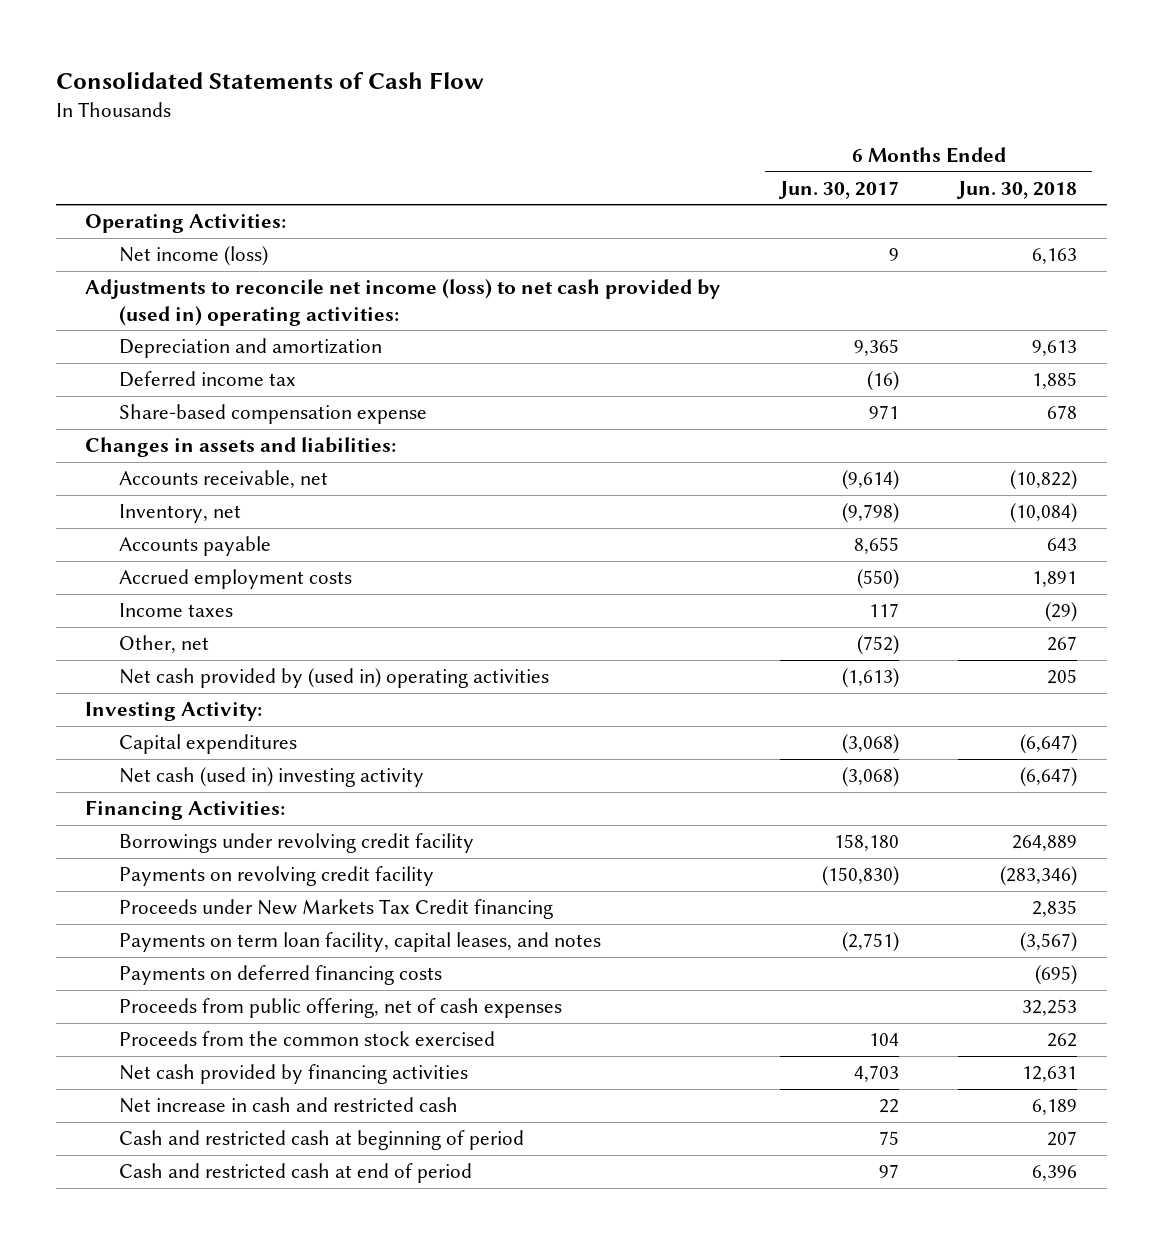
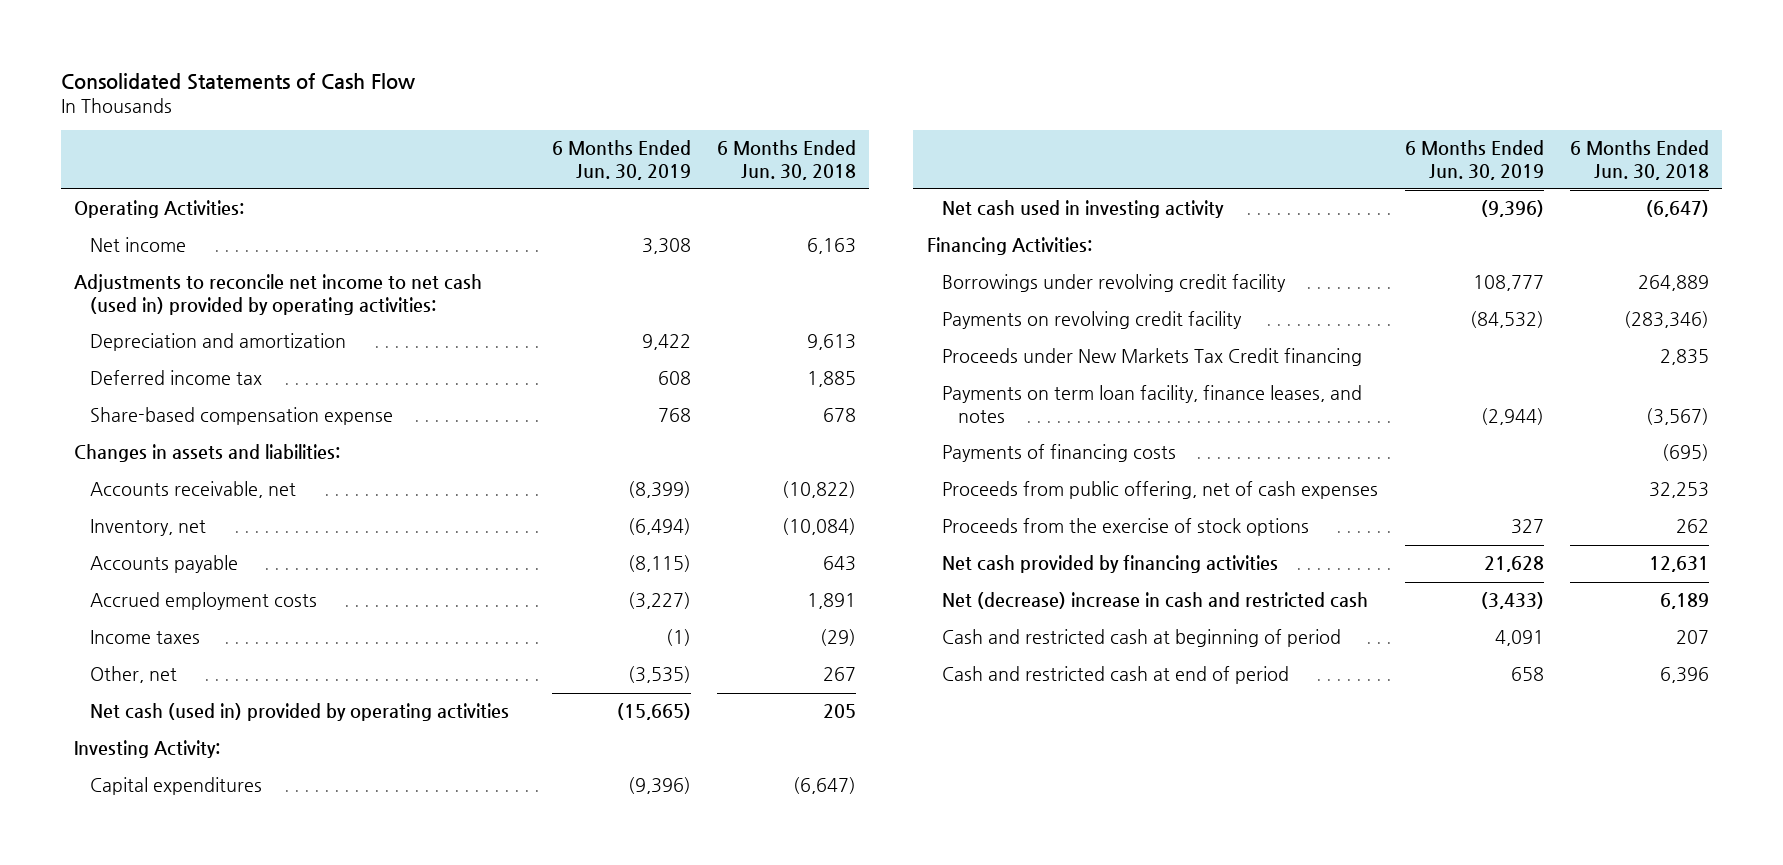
- | 6 Months Ended Jun. 30, 2017 | 6 Months Ended Jun. 30, 2018
+ | 6 Months Ended Jun. 30, 2019 | 6 Months Ended Jun. 30, 2018
- Net income (loss) | 9 | 6,163
- Adjustments to reconcile net income (loss) to net cash provided by (used in) operating activities:
+ Net income | 3,308 | 6,163
+ Adjustments to reconcile net income to net cash (used in) provided by operating activities:
- Net cash provided by (used in) operating activities | (1,613) | 205
+ Net cash (used in) provided by operating activities | (15,665) | 205
- Net cash (used in) investing activity | (3,068) | (6,647)
+ Net cash used in investing activity | (9,396) | (6,647)
- Payments on term loan facility, capital leases, and notes | (2,751) | (3,567)
- Payments on deferred financing costs | | (695)
+ Payments on term loan facility, finance leases, and notes | (2,944) | (3,567)
+ Payments of financing costs | | (695)
- Proceeds from the common stock exercised | 104 | 262
+ Proceeds from the exercise of stock options | 327 | 262
- Net increase in cash and restricted cash | 22 | 6,189
+ Net (decrease) increase in cash and restricted cash | (3,433) | 6,189

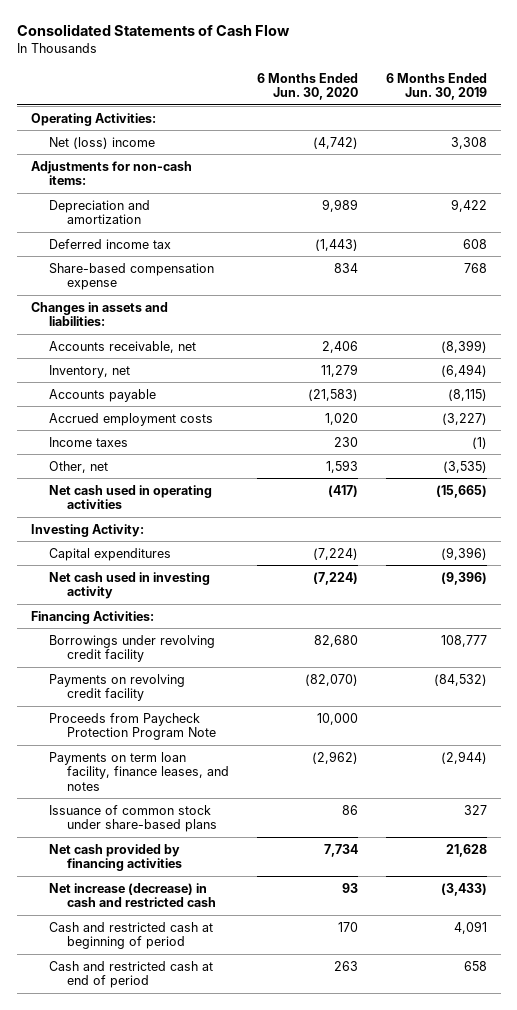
- | 6 Months Ended Jun. 30, 2019 | 6 Months Ended Jun. 30, 2018
+ | 6 Months Ended Jun. 30, 2020 | 6 Months Ended Jun. 30, 2019
- Net income | 3,308 | 6,163
- Adjustments to reconcile net income to net cash (used in) provided by operating activities:
+ Net (loss) income | (4,742) | 3,308
+ Adjustments for non-cash items:
- Net cash (used in) provided by operating activities | (15,665) | 205
+ Net cash used in operating activities | (417) | (15,665)
- Proceeds under New Markets Tax Credit financing | | 2,835
+ Proceeds from Paycheck Protection Program Note | 10,000 |
- Payments of financing costs | | (695)
- Proceeds from public offering, net of cash expenses | | 32,253
- Proceeds from the exercise of stock options | 327 | 262
+ Issuance of common stock under share-based plans | 86 | 327
- Net (decrease) increase in cash and restricted cash | (3,433) | 6,189
+ Net increase (decrease) in cash and restricted cash | 93 | (3,433)

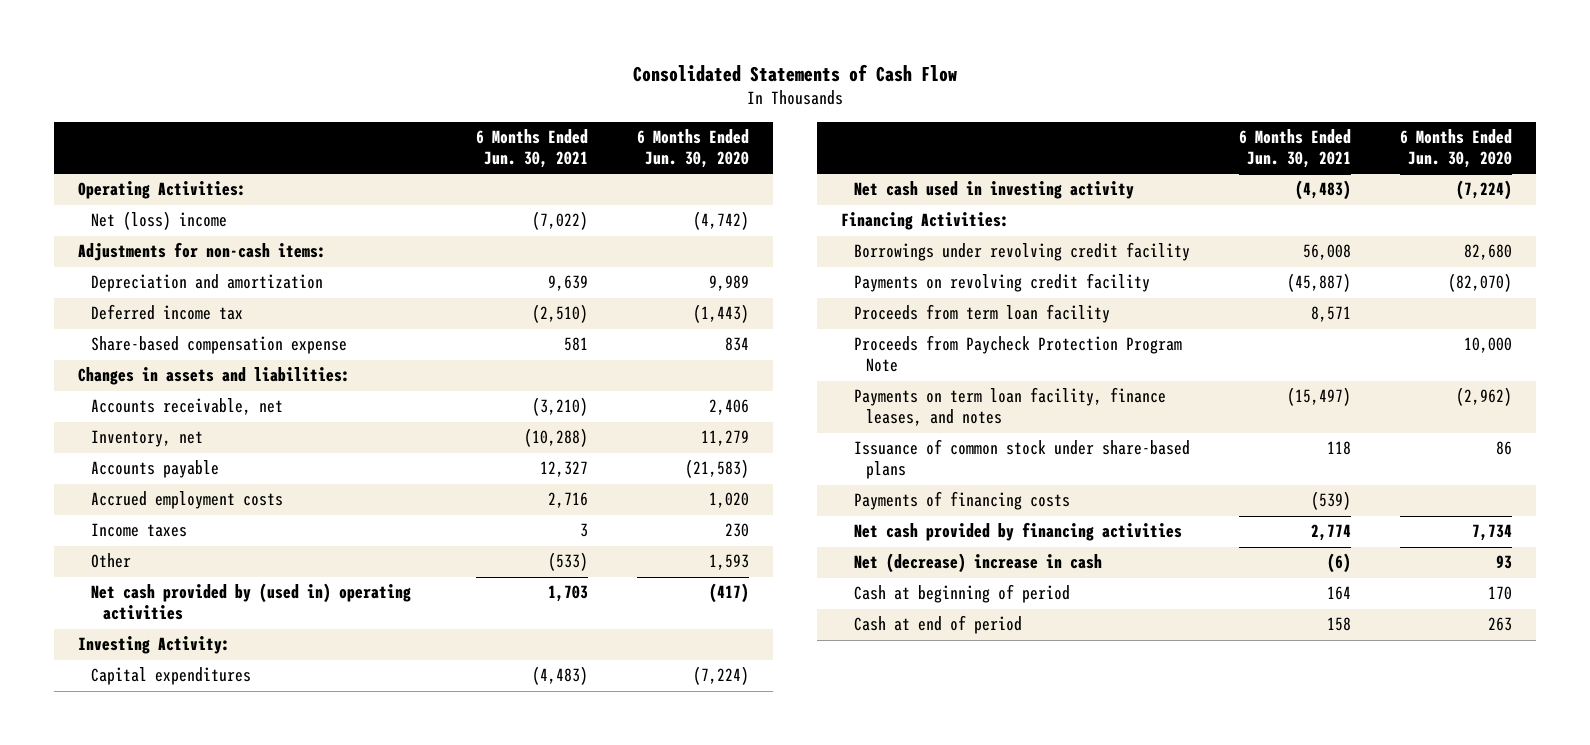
- | 6 Months Ended Jun. 30, 2020 | 6 Months Ended Jun. 30, 2019
+ | 6 Months Ended Jun. 30, 2021 | 6 Months Ended Jun. 30, 2020
- Other, net | 1,593 | (3,535)
- Net cash used in operating activities | (417) | (15,665)
+ Other | (533) | 1,593
+ Net cash provided by (used in) operating activities | 1,703 | (417)
+ Proceeds from term loan facility | 8,571 |
+ Payments of financing costs | (539) |
- Net increase (decrease) in cash and restricted cash | 93 | (3,433)
- Cash and restricted cash at beginning of period | 170 | 4,091
- Cash and restricted cash at end of period | 263 | 658
+ Net (decrease) increase in cash | (6) | 93
+ Cash at beginning of period | 164 | 170
+ Cash at end of period | 158 | 263

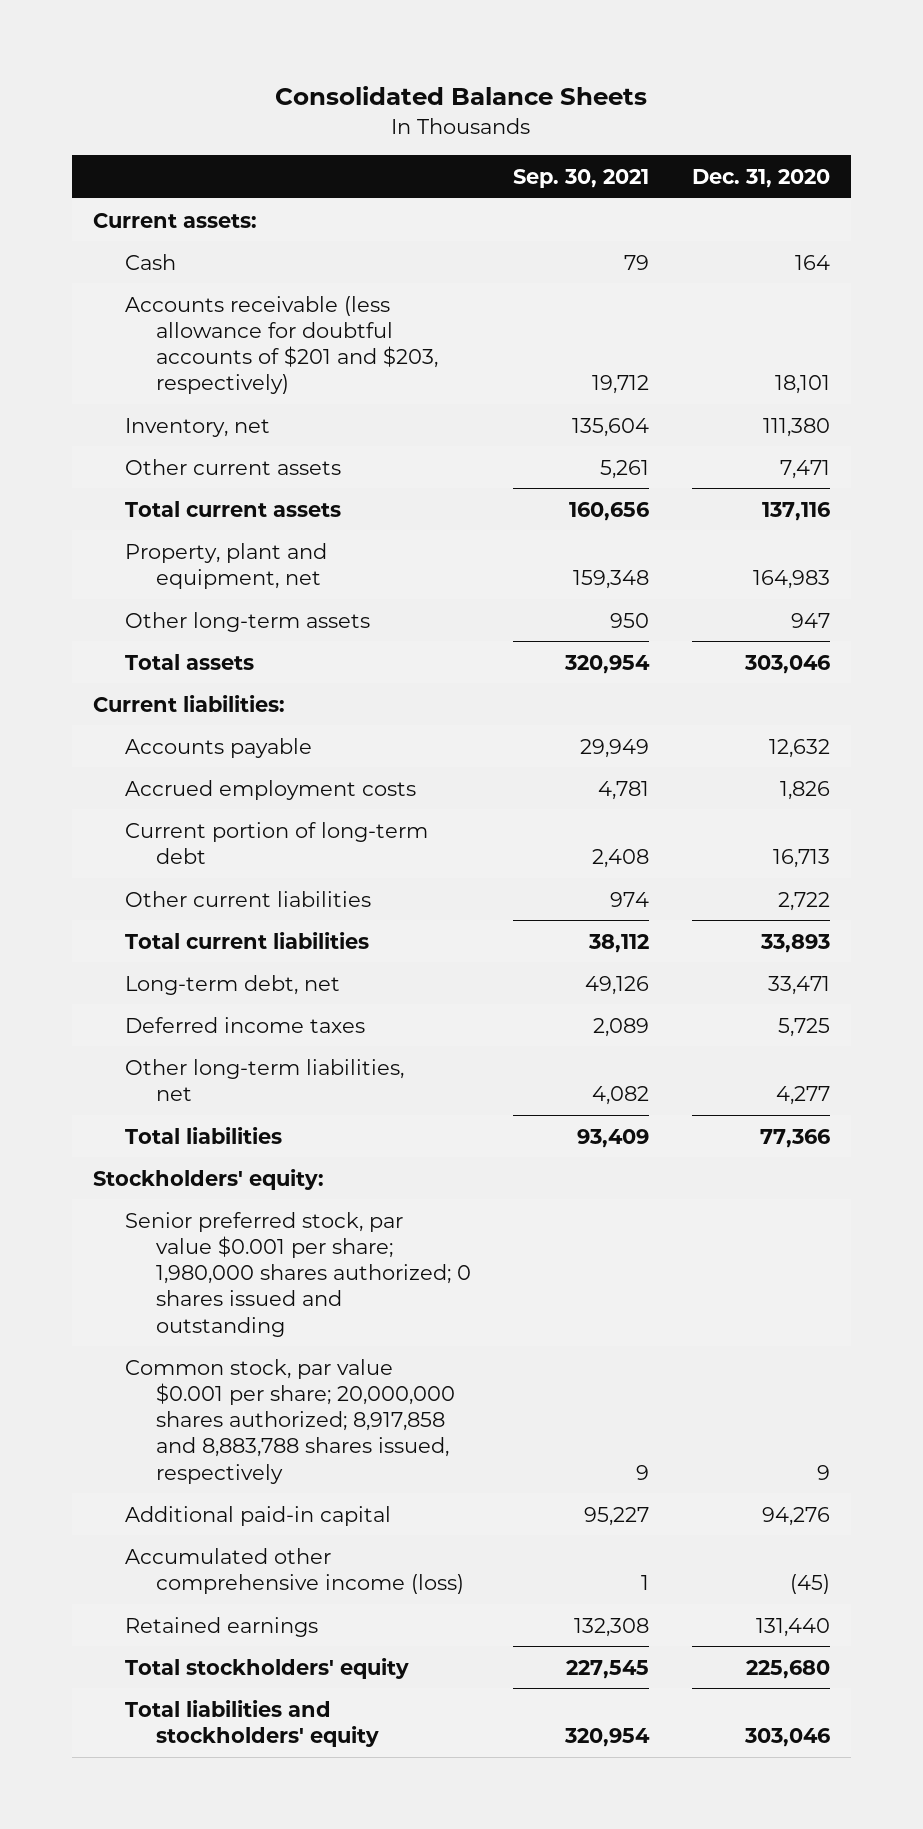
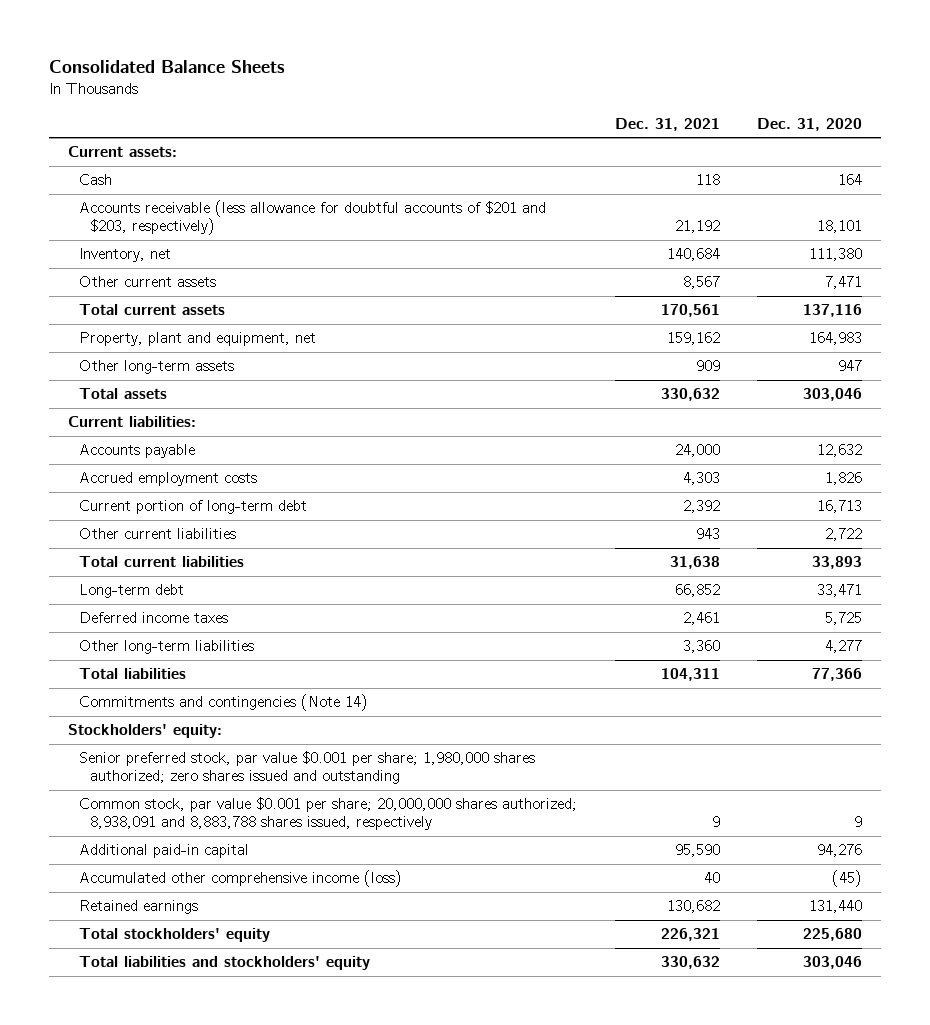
- | Sep. 30, 2021 | Dec. 31, 2020
+ | Dec. 31, 2021 | Dec. 31, 2020
- Long-term debt, net | 49,126 | 33,471
+ Long-term debt | 66,852 | 33,471
- Other long-term liabilities, net | 4,082 | 4,277
+ Other long-term liabilities | 3,360 | 4,277
+ Commitments and contingencies (Note 14)
- Senior preferred stock, par value $0.001 per share; 1,980,000 shares authorized; 0 shares issued and outstanding
- Common stock, par value $0.001 per share; 20,000,000 shares authorized; 8,917,858 and 8,883,788 shares issued, respectively | 9 | 9
+ Senior preferred stock, par value $0.001 per share; 1,980,000 shares authorized; zero shares issued and outstanding
+ Common stock, par value $0.001 per share; 20,000,000 shares authorized; 8,938,091 and 8,883,788 shares issued, respectively | 9 | 9

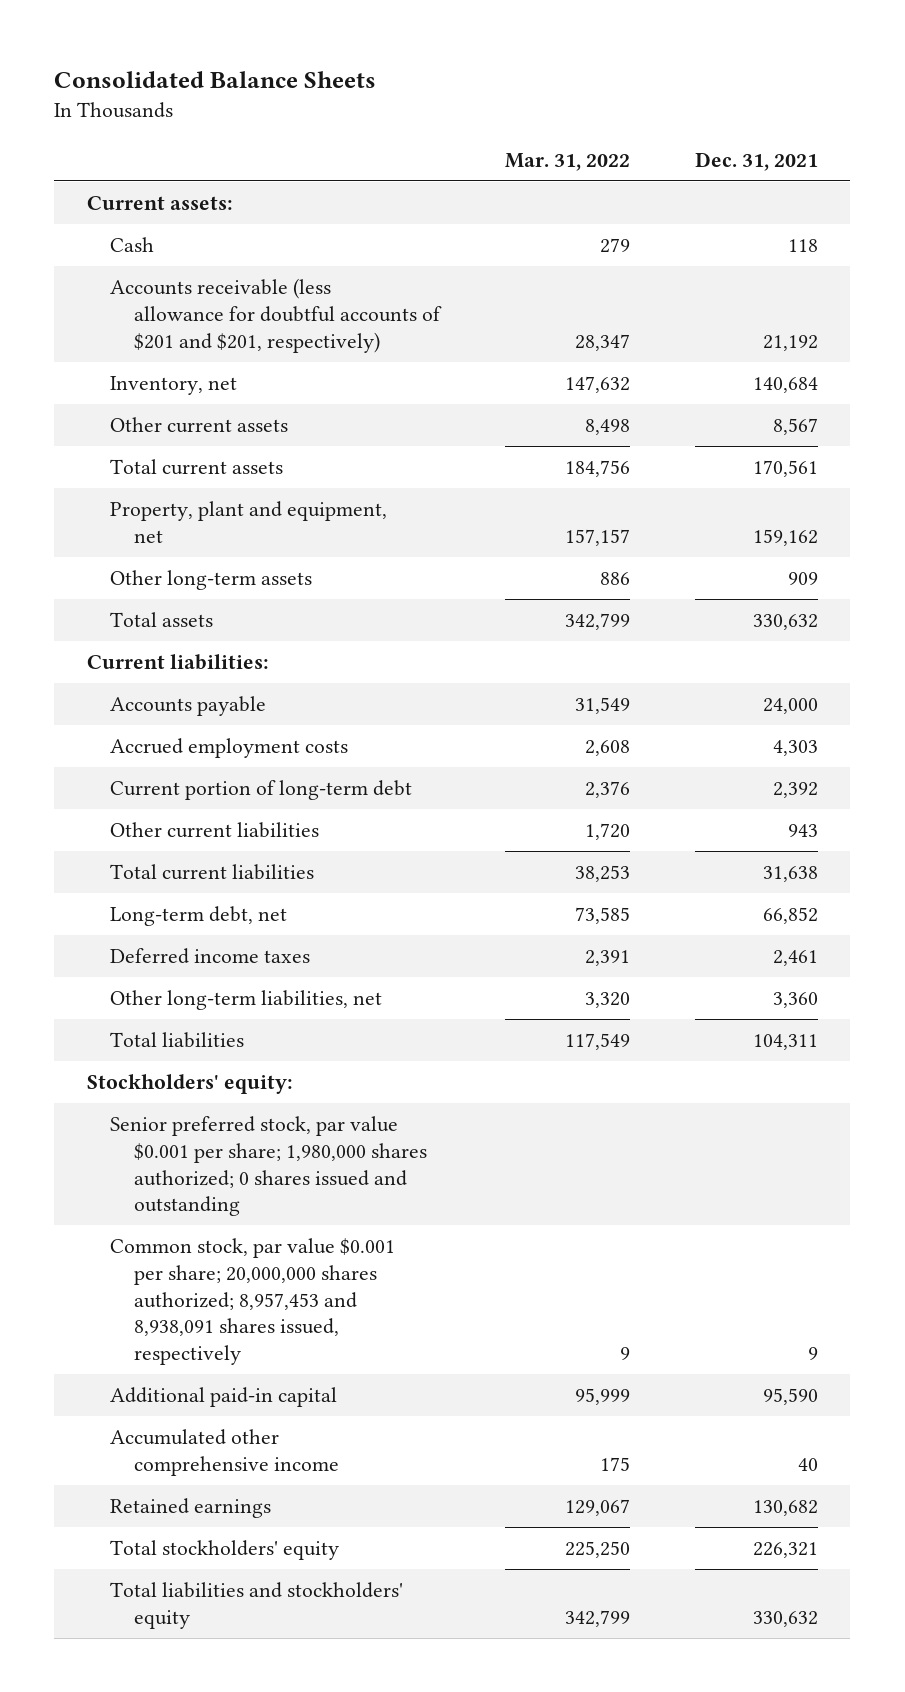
- | Dec. 31, 2021 | Dec. 31, 2020
+ | Mar. 31, 2022 | Dec. 31, 2021
- Accounts receivable (less allowance for doubtful accounts of $201 and $203, respectively) | 21,192 | 18,101
+ Accounts receivable (less allowance for doubtful accounts of $201 and $201, respectively) | 28,347 | 21,192
- Long-term debt | 66,852 | 33,471
+ Long-term debt, net | 73,585 | 66,852
- Other long-term liabilities | 3,360 | 4,277
+ Other long-term liabilities, net | 3,320 | 3,360
- Commitments and contingencies (Note 14)
- Senior preferred stock, par value $0.001 per share; 1,980,000 shares authorized; zero shares issued and outstanding
- Common stock, par value $0.001 per share; 20,000,000 shares authorized; 8,938,091 and 8,883,788 shares issued, respectively | 9 | 9
+ Senior preferred stock, par value $0.001 per share; 1,980,000 shares authorized; 0 shares issued and outstanding
+ Common stock, par value $0.001 per share; 20,000,000 shares authorized; 8,957,453 and 8,938,091 shares issued, respectively | 9 | 9
- Accumulated other comprehensive income (loss) | 40 | (45)
+ Accumulated other comprehensive income | 175 | 40

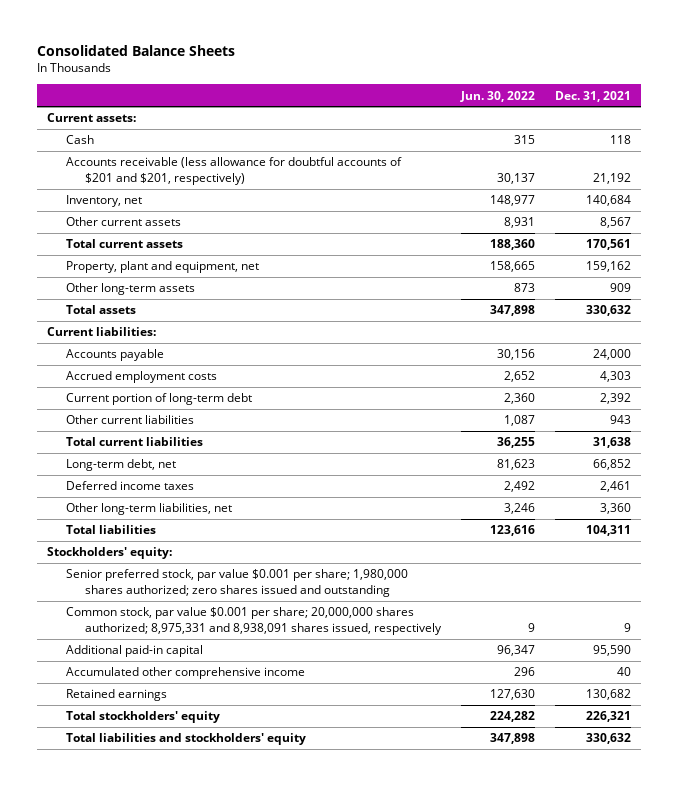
- | Mar. 31, 2022 | Dec. 31, 2021
+ | Jun. 30, 2022 | Dec. 31, 2021
- Senior preferred stock, par value $0.001 per share; 1,980,000 shares authorized; 0 shares issued and outstanding
- Common stock, par value $0.001 per share; 20,000,000 shares authorized; 8,957,453 and 8,938,091 shares issued, respectively | 9 | 9
+ Senior preferred stock, par value $0.001 per share; 1,980,000 shares authorized; zero shares issued and outstanding
+ Common stock, par value $0.001 per share; 20,000,000 shares authorized; 8,975,331 and 8,938,091 shares issued, respectively | 9 | 9

